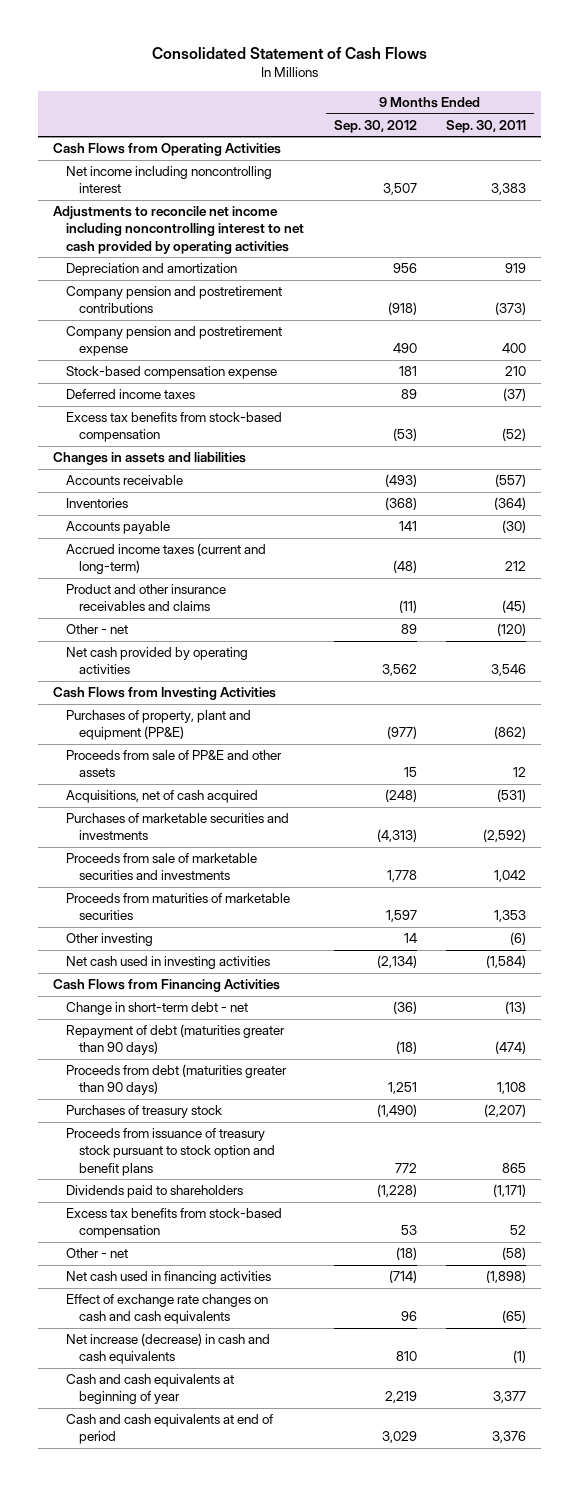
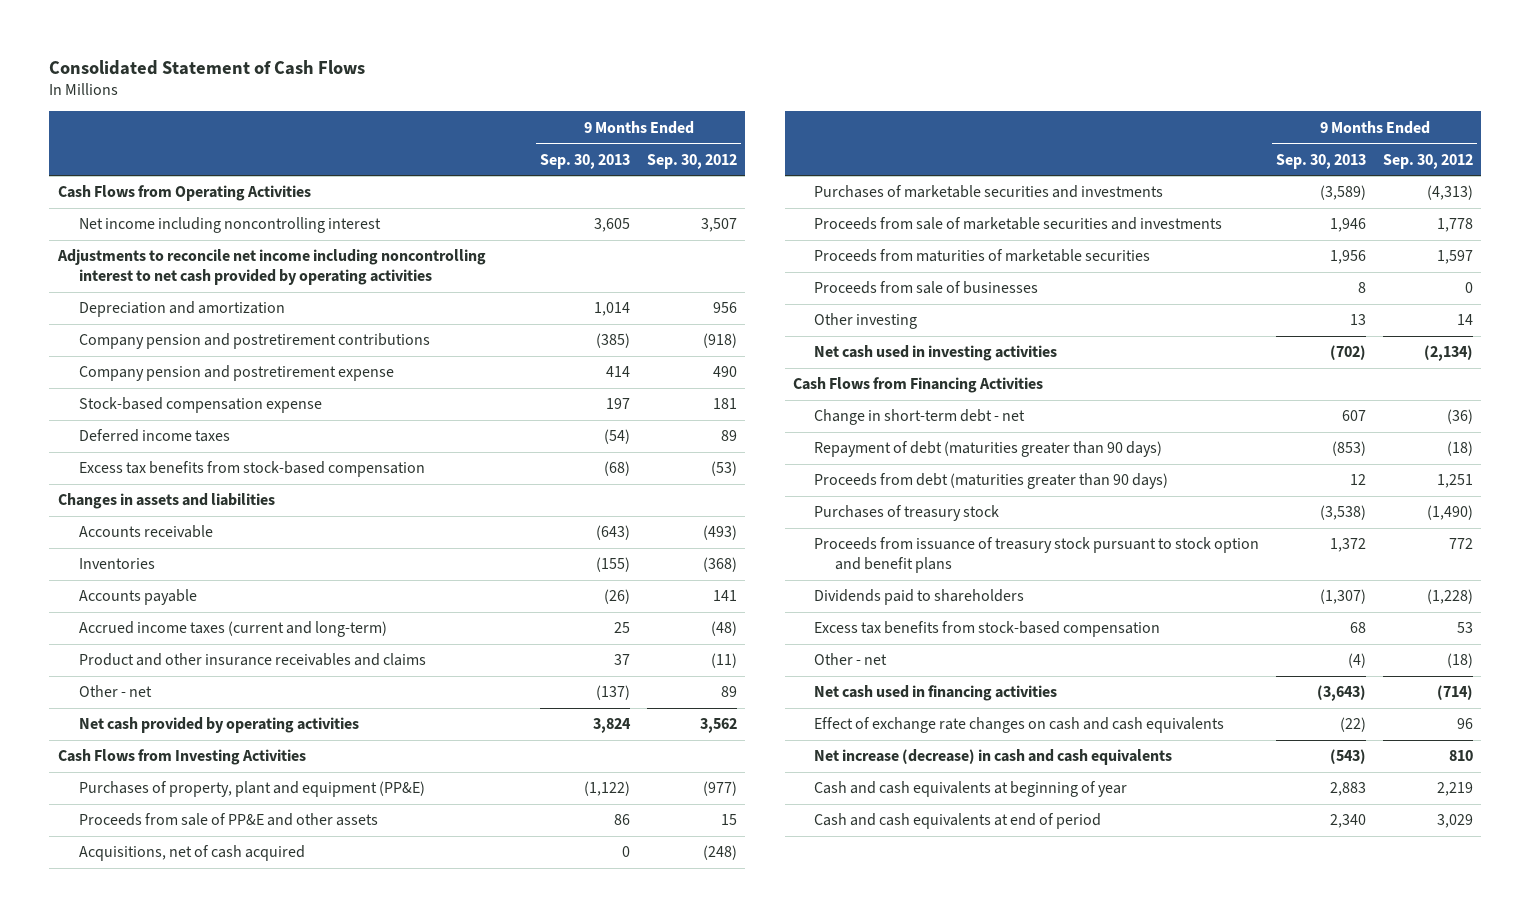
- | 9 Months Ended Sep. 30, 2012 | 9 Months Ended Sep. 30, 2011
+ | 9 Months Ended Sep. 30, 2013 | 9 Months Ended Sep. 30, 2012
+ Proceeds from sale of businesses | 8 | 0

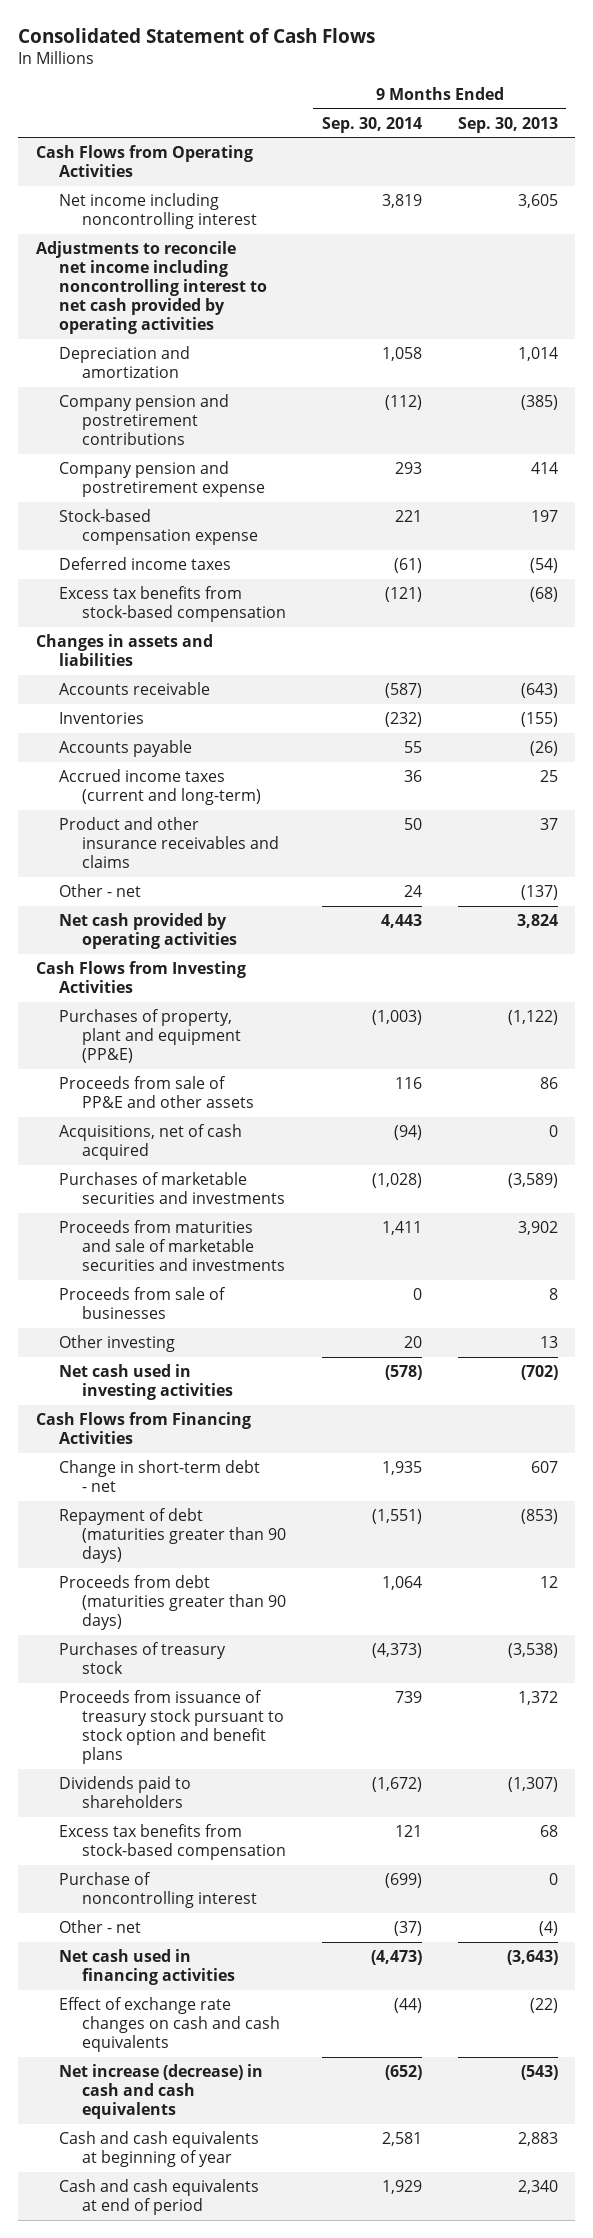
- | 9 Months Ended Sep. 30, 2013 | 9 Months Ended Sep. 30, 2012
+ | 9 Months Ended Sep. 30, 2014 | 9 Months Ended Sep. 30, 2013
- Proceeds from sale of marketable securities and investments | 1,946 | 1,778
- Proceeds from maturities of marketable securities | 1,956 | 1,597
+ Proceeds from maturities and sale of marketable securities and investments | 1,411 | 3,902
+ Purchase of noncontrolling interest | (699) | 0

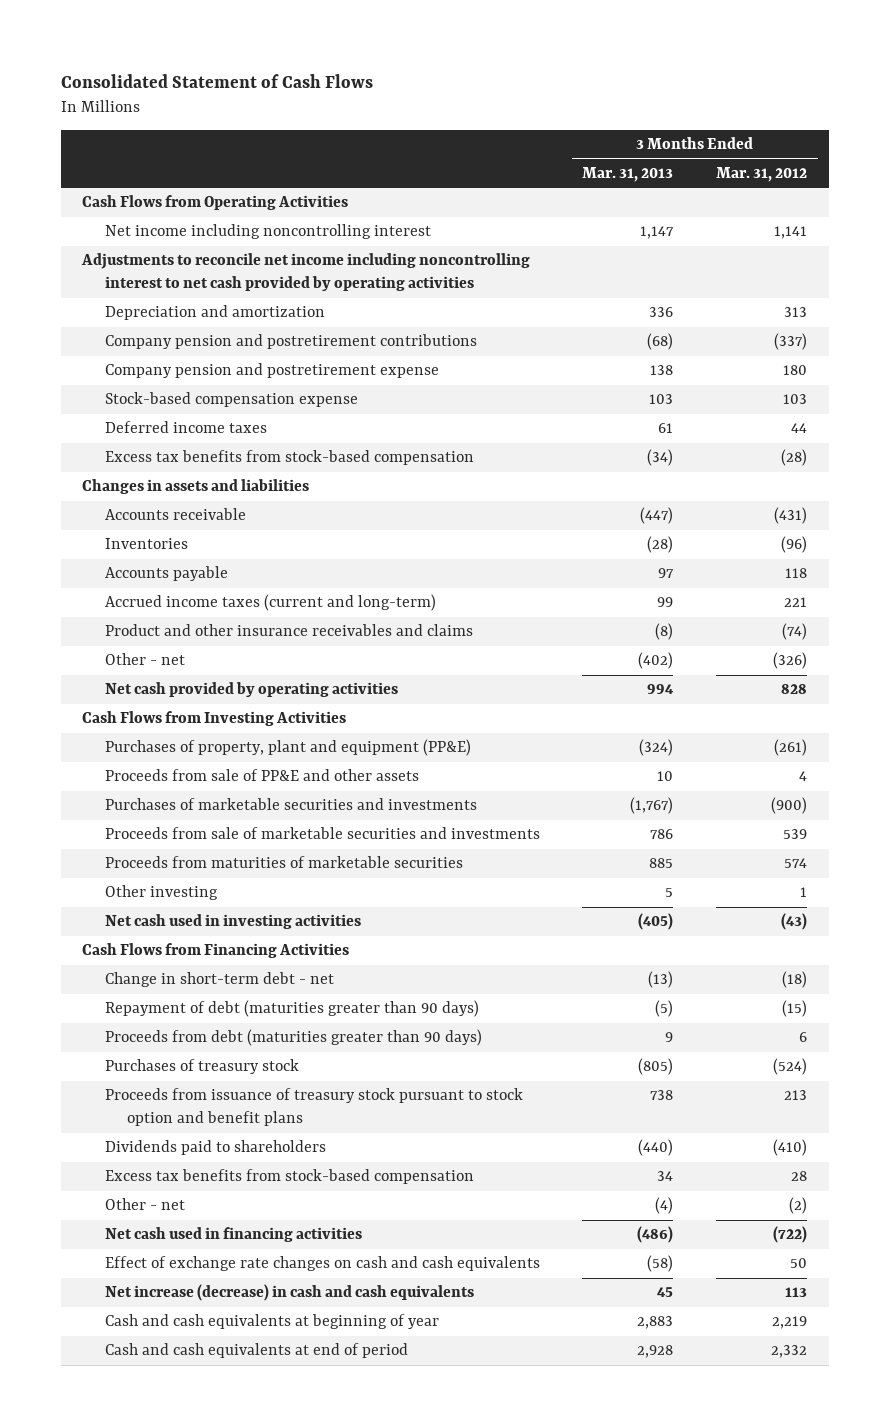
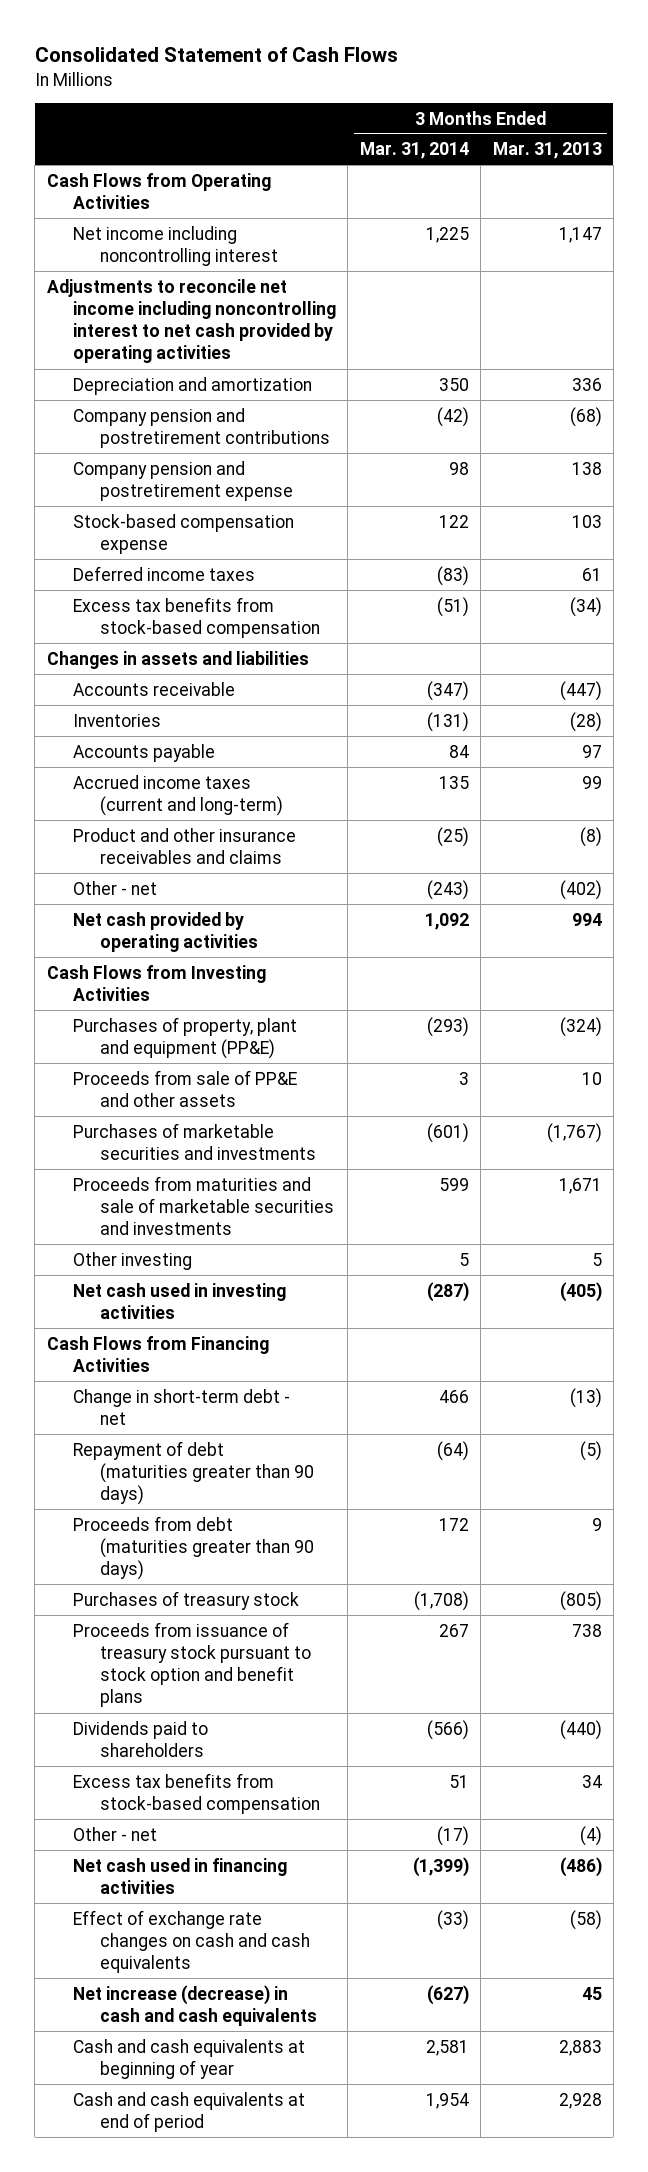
- | 3 Months Ended Mar. 31, 2013 | 3 Months Ended Mar. 31, 2012
+ | 3 Months Ended Mar. 31, 2014 | 3 Months Ended Mar. 31, 2013
- Proceeds from sale of marketable securities and investments | 786 | 539
- Proceeds from maturities of marketable securities | 885 | 574
+ Proceeds from maturities and sale of marketable securities and investments | 599 | 1,671

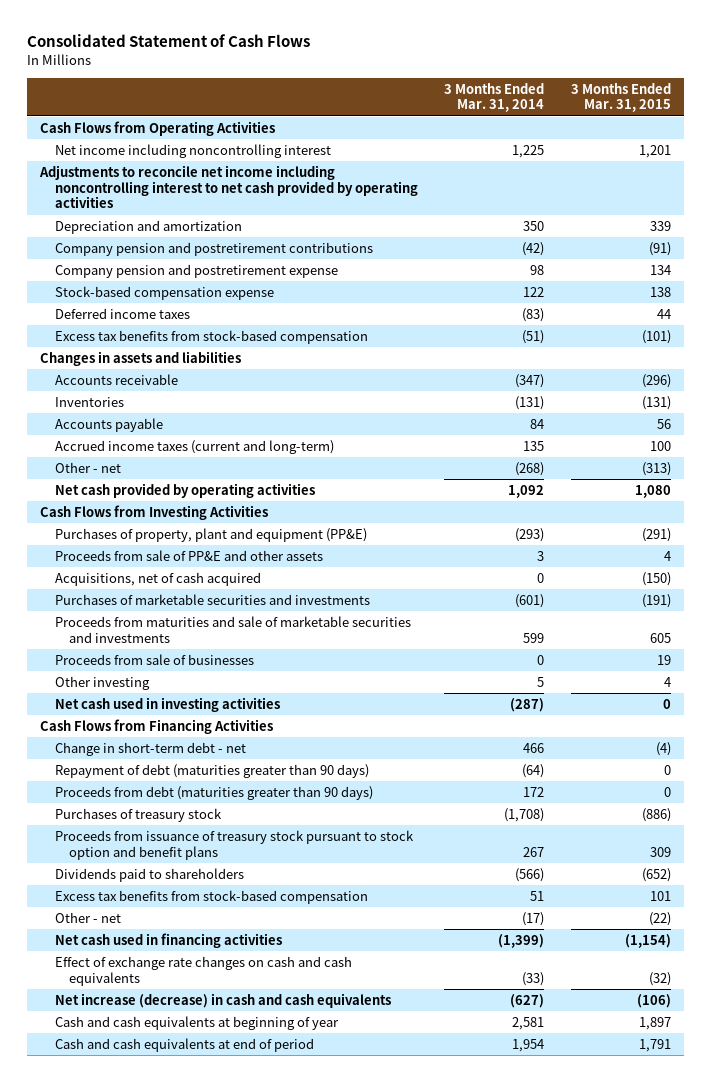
- | 3 Months Ended Mar. 31, 2014 | 3 Months Ended Mar. 31, 2013
+ | 3 Months Ended Mar. 31, 2014 | 3 Months Ended Mar. 31, 2015
- Product and other insurance receivables and claims | (25) | (8)
- Other - net | (243) | (402)
+ Other - net | (268) | (313)
+ Acquisitions, net of cash acquired | 0 | (150)
+ Proceeds from sale of businesses | 0 | 19

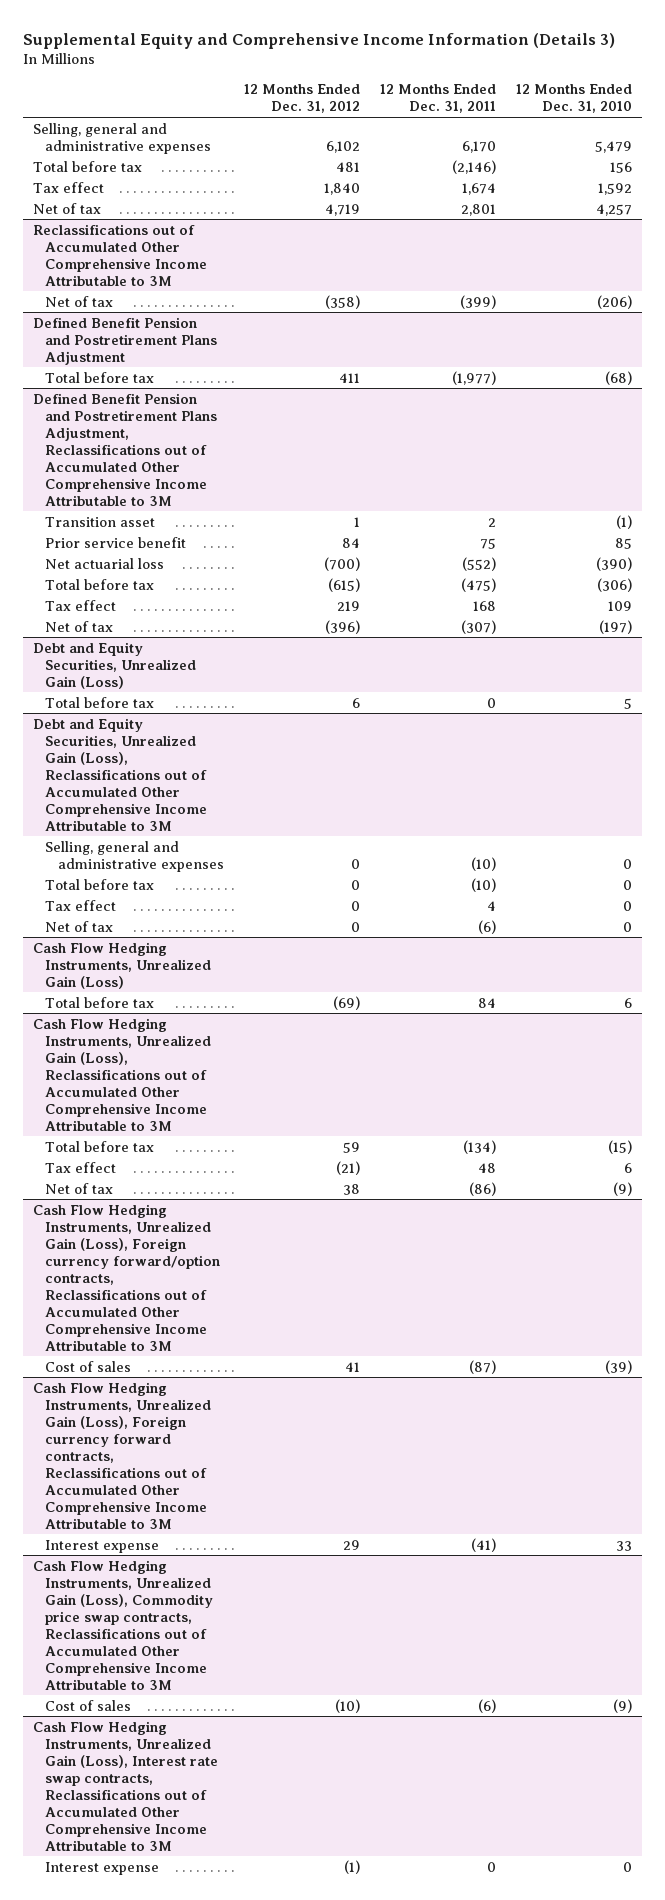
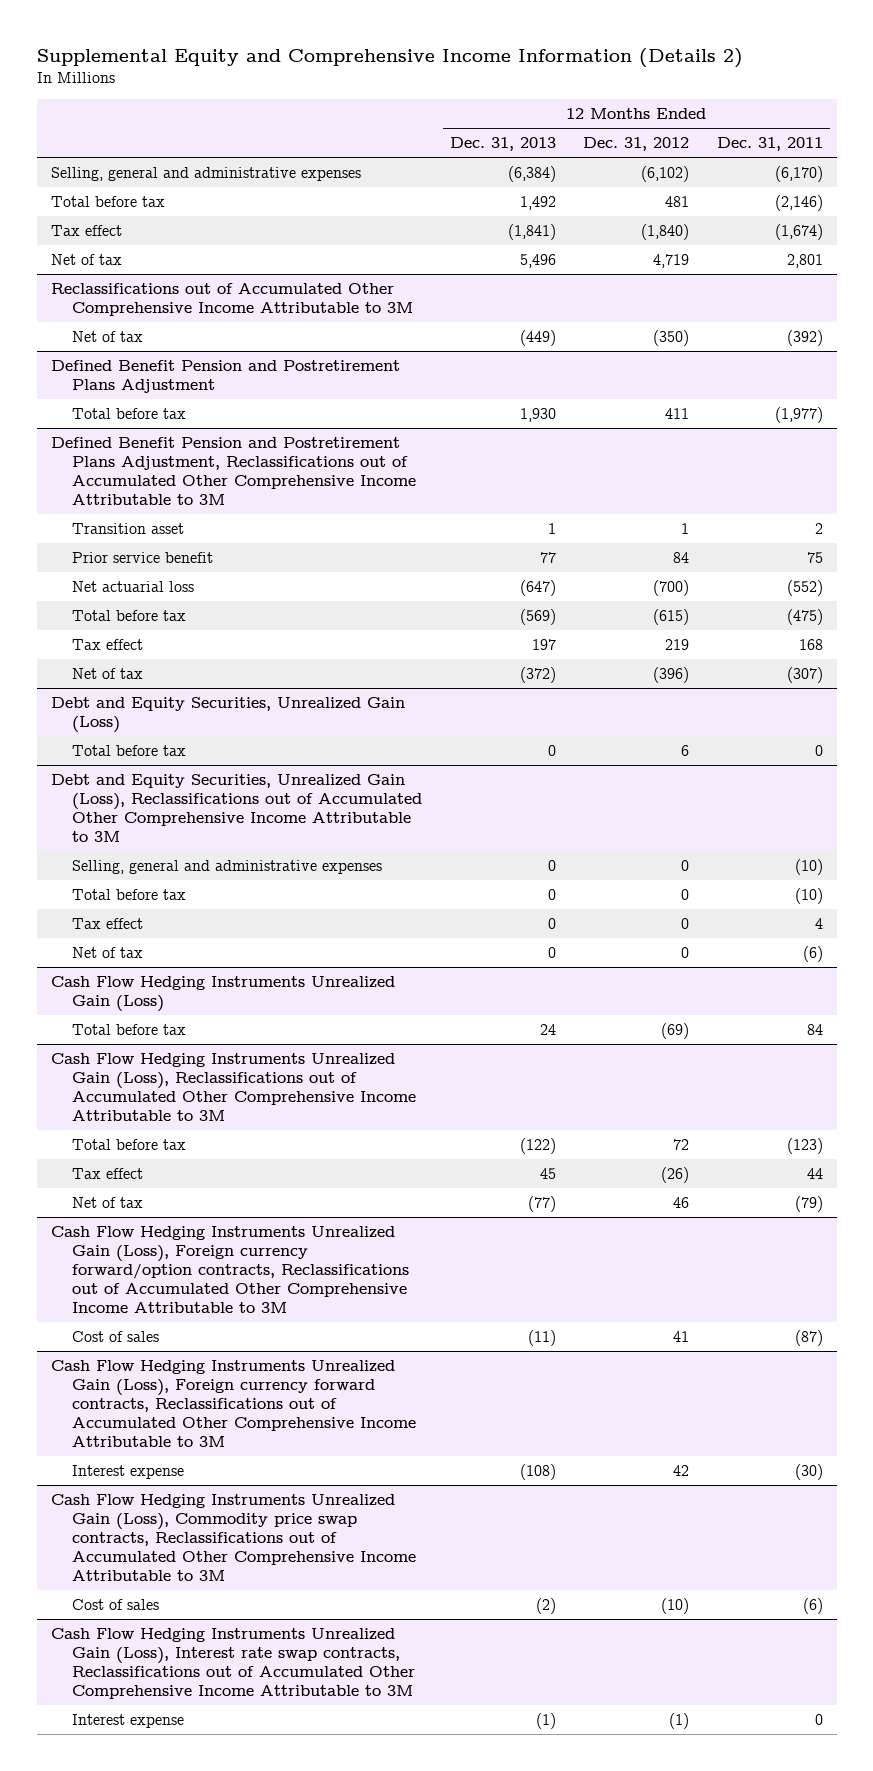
- Supplemental Equity and Comprehensive Income Information (Details 3)
+ Supplemental Equity and Comprehensive Income Information (Details 2)
- | 12 Months Ended Dec. 31, 2012 | 12 Months Ended Dec. 31, 2011 | 12 Months Ended Dec. 31, 2010
+ | 12 Months Ended Dec. 31, 2013 | 12 Months Ended Dec. 31, 2012 | 12 Months Ended Dec. 31, 2011
- Selling, general and administrative expenses | 6,102 | 6,170 | 5,479
+ Selling, general and administrative expenses | (6,384) | (6,102) | (6,170)
- Tax effect | 1,840 | 1,674 | 1,592
+ Tax effect | (1,841) | (1,840) | (1,674)
@ Reclassifications out of Accumulated Other Comprehensive Income Attributable to 3M
- Net of tax | (358) | (399) | (206)
+ Net of tax | (449) | (350) | (392)
- Cash Flow Hedging Instruments, Unrealized Gain (Loss)
+ Cash Flow Hedging Instruments Unrealized Gain (Loss)
- Cash Flow Hedging Instruments, Unrealized Gain (Loss), Reclassifications out of Accumulated Other Comprehensive Income Attributable to 3M
- Total before tax | 59 | (134) | (15)
- Tax effect | (21) | 48 | 6
- Net of tax | 38 | (86) | (9)
- Cash Flow Hedging Instruments, Unrealized Gain (Loss), Foreign currency forward/option contracts, Reclassifications out of Accumulated Other Comprehensive Income Attributable to 3M
+ Cash Flow Hedging Instruments Unrealized Gain (Loss), Reclassifications out of Accumulated Other Comprehensive Income Attributable to 3M
+ Total before tax | (122) | 72 | (123)
+ Tax effect | 45 | (26) | 44
+ Net of tax | (77) | 46 | (79)
+ Cash Flow Hedging Instruments Unrealized Gain (Loss), Foreign currency forward/option contracts, Reclassifications out of Accumulated Other Comprehensive Income Attributable to 3M
- Cash Flow Hedging Instruments, Unrealized Gain (Loss), Foreign currency forward contracts, Reclassifications out of Accumulated Other Comprehensive Income Attributable to 3M
- Interest expense | 29 | (41) | 33
- Cash Flow Hedging Instruments, Unrealized Gain (Loss), Commodity price swap contracts, Reclassifications out of Accumulated Other Comprehensive Income Attributable to 3M
+ Cash Flow Hedging Instruments Unrealized Gain (Loss), Foreign currency forward contracts, Reclassifications out of Accumulated Other Comprehensive Income Attributable to 3M
+ Interest expense | (108) | 42 | (30)
+ Cash Flow Hedging Instruments Unrealized Gain (Loss), Commodity price swap contracts, Reclassifications out of Accumulated Other Comprehensive Income Attributable to 3M
- Cash Flow Hedging Instruments, Unrealized Gain (Loss), Interest rate swap contracts, Reclassifications out of Accumulated Other Comprehensive Income Attributable to 3M
+ Cash Flow Hedging Instruments Unrealized Gain (Loss), Interest rate swap contracts, Reclassifications out of Accumulated Other Comprehensive Income Attributable to 3M

